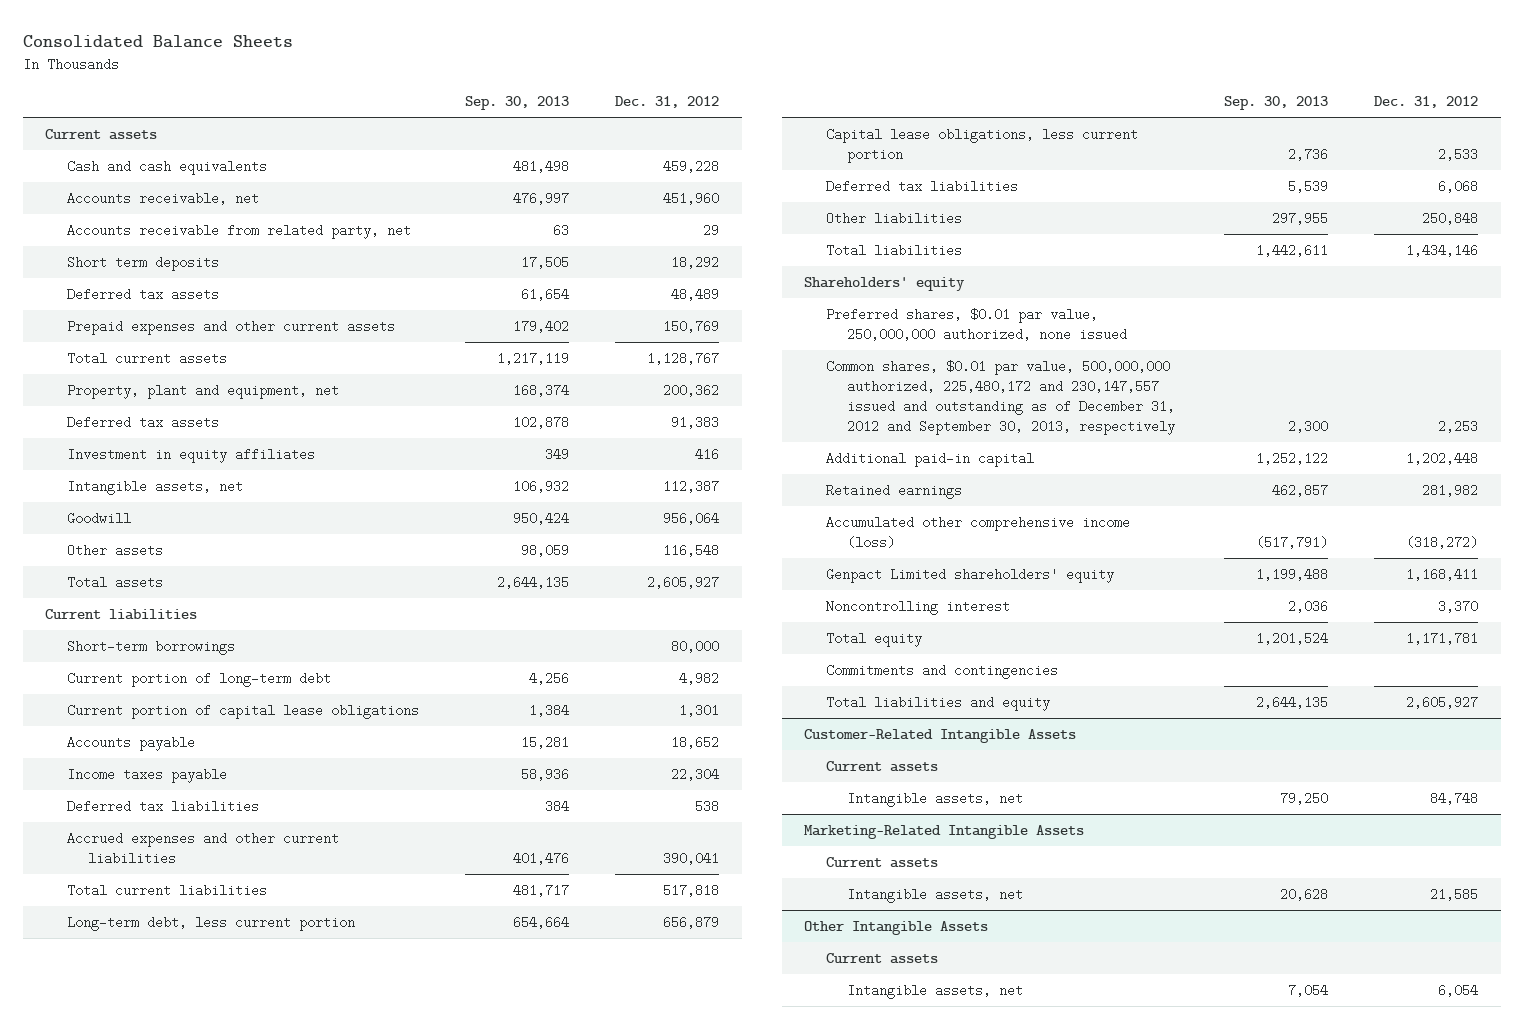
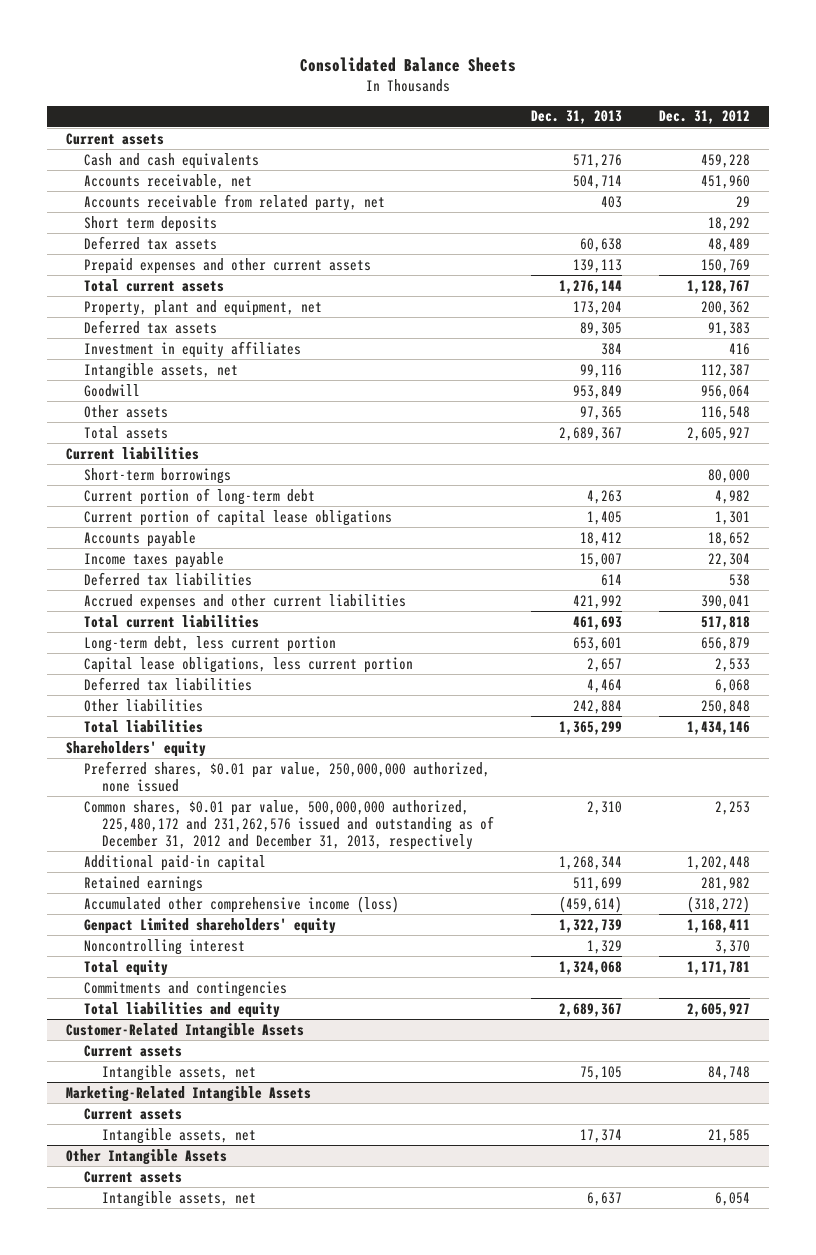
- | Sep. 30, 2013 | Dec. 31, 2012
+ | Dec. 31, 2013 | Dec. 31, 2012
- Common shares, $0.01 par value, 500,000,000 authorized, 225,480,172 and 230,147,557 issued and outstanding as of December 31, 2012 and September 30, 2013, respectively | 2,300 | 2,253
+ Common shares, $0.01 par value, 500,000,000 authorized, 225,480,172 and 231,262,576 issued and outstanding as of December 31, 2012 and December 31, 2013, respectively | 2,310 | 2,253

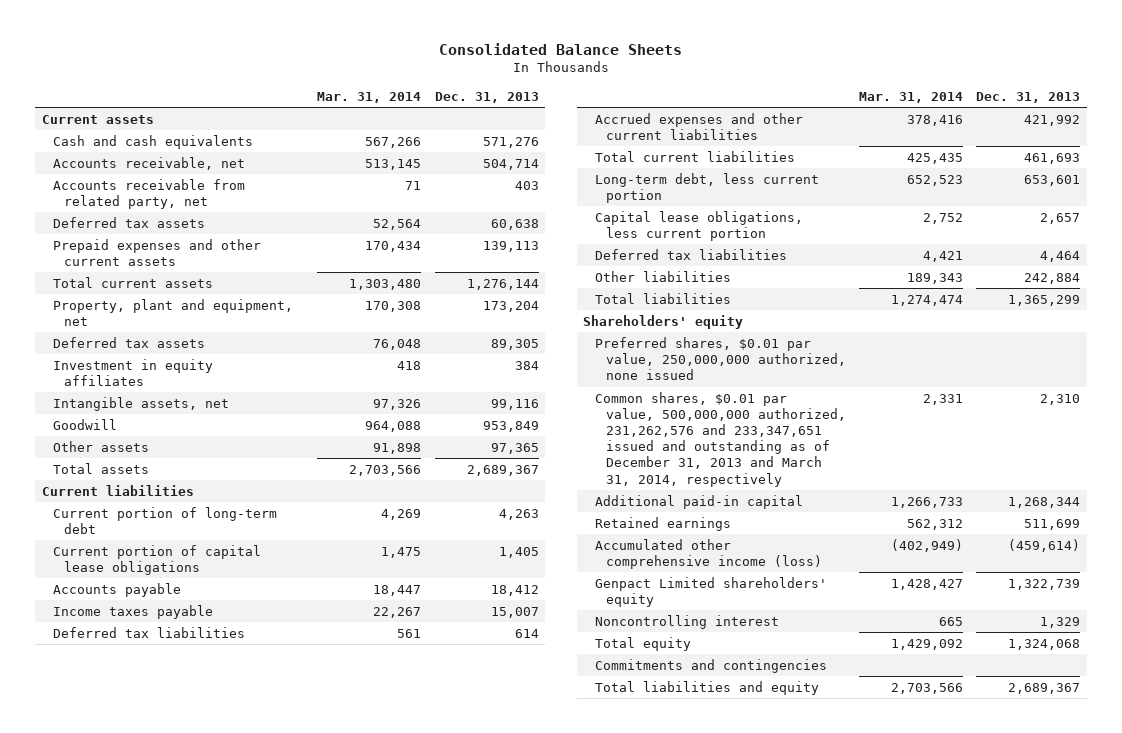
- | Dec. 31, 2013 | Dec. 31, 2012
+ | Mar. 31, 2014 | Dec. 31, 2013
- Short term deposits | | 18,292
- Short-term borrowings | | 80,000
- Common shares, $0.01 par value, 500,000,000 authorized, 225,480,172 and 231,262,576 issued and outstanding as of December 31, 2012 and December 31, 2013, respectively | 2,310 | 2,253
+ Common shares, $0.01 par value, 500,000,000 authorized, 231,262,576 and 233,347,651 issued and outstanding as of December 31, 2013 and March 31, 2014, respectively | 2,331 | 2,310
- Customer-Related Intangible Assets
- Current assets
- Intangible assets, net | 75,105 | 84,748
- Marketing-Related Intangible Assets
- Current assets
- Intangible assets, net | 17,374 | 21,585
- Other Intangible Assets
- Current assets
- Intangible assets, net | 6,637 | 6,054

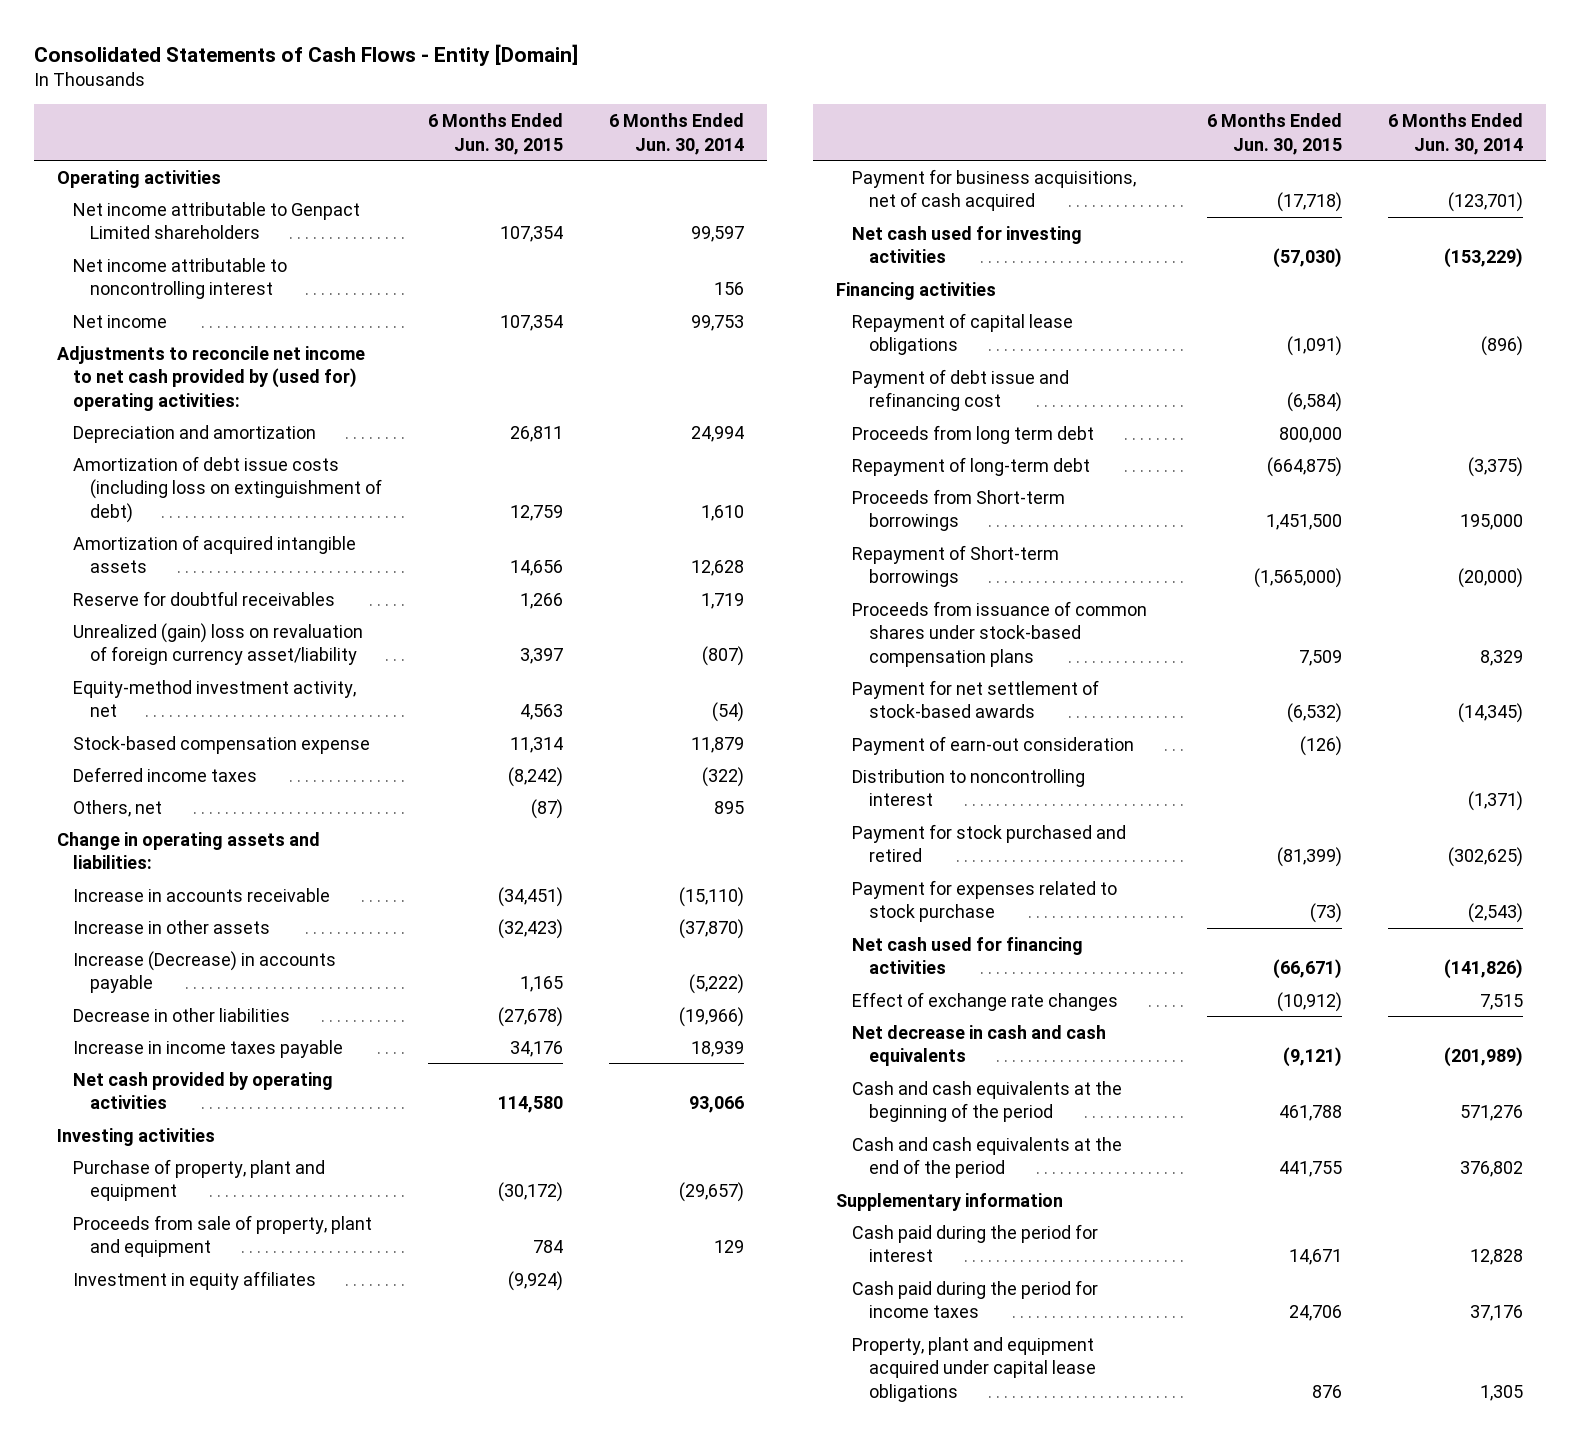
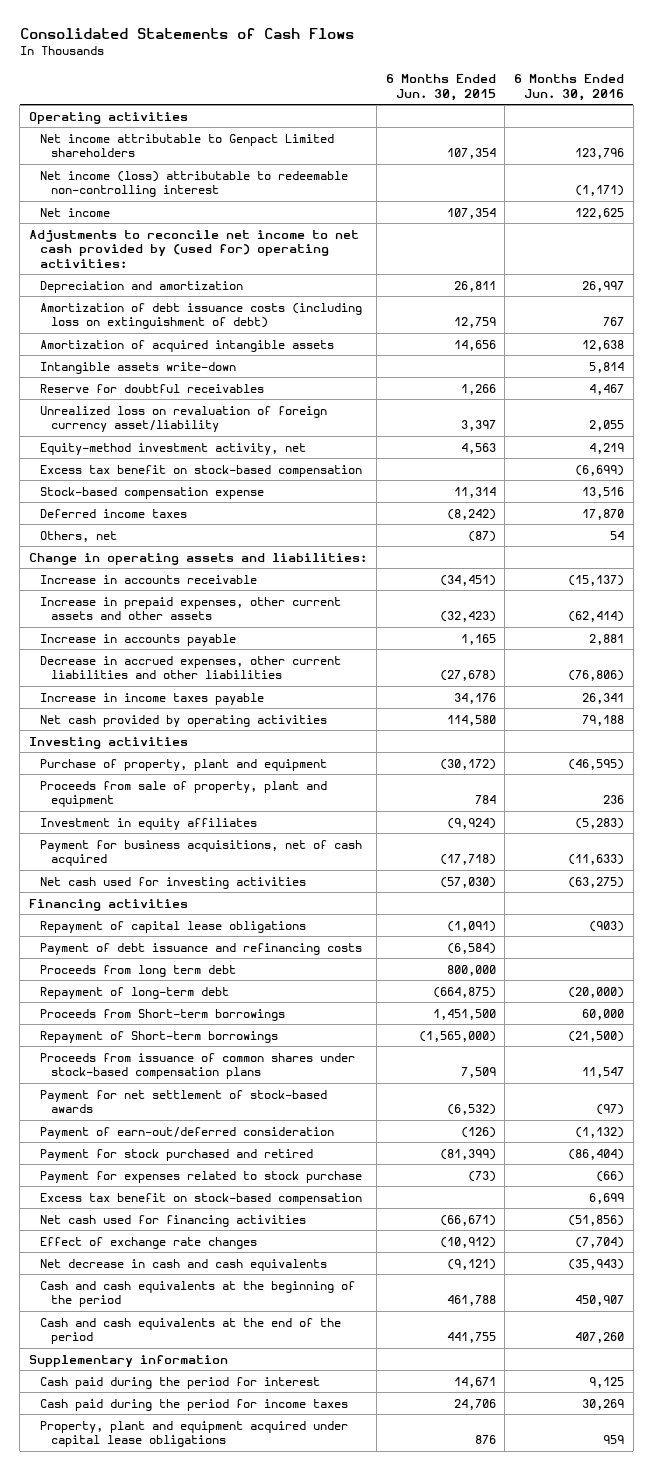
- Consolidated Statements of Cash Flows - Entity [Domain]
+ Consolidated Statements of Cash Flows
- | 6 Months Ended Jun. 30, 2015 | 6 Months Ended Jun. 30, 2014
+ | 6 Months Ended Jun. 30, 2015 | 6 Months Ended Jun. 30, 2016
- Net income attributable to noncontrolling interest | | 156
+ Net income (loss) attributable to redeemable non-controlling interest | | (1,171)
- Amortization of debt issue costs (including loss on extinguishment of debt) | 12,759 | 1,610
+ Amortization of debt issuance costs (including loss on extinguishment of debt) | 12,759 | 767
+ Intangible assets write-down | | 5,814
- Unrealized (gain) loss on revaluation of foreign currency asset/liability | 3,397 | (807)
+ Unrealized loss on revaluation of foreign currency asset/liability | 3,397 | 2,055
+ Excess tax benefit on stock-based compensation | | (6,699)
- Increase in other assets | (32,423) | (37,870)
- Increase (Decrease) in accounts payable | 1,165 | (5,222)
- Decrease in other liabilities | (27,678) | (19,966)
+ Increase in prepaid expenses, other current assets and other assets | (32,423) | (62,414)
+ Increase in accounts payable | 1,165 | 2,881
+ Decrease in accrued expenses, other current liabilities and other liabilities | (27,678) | (76,806)
- Payment of debt issue and refinancing cost | (6,584) |
+ Payment of debt issuance and refinancing costs | (6,584) |
- Payment of earn-out consideration | (126) |
- Distribution to noncontrolling interest | | (1,371)
+ Payment of earn-out/deferred consideration | (126) | (1,132)
+ Excess tax benefit on stock-based compensation | | 6,699

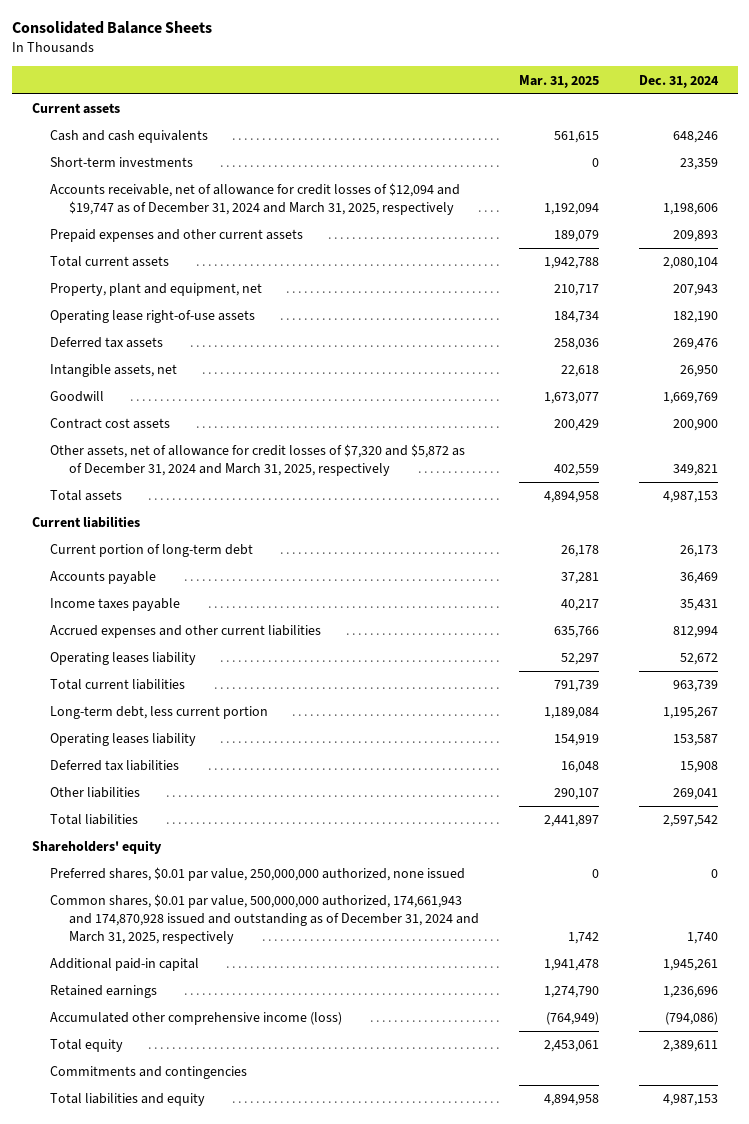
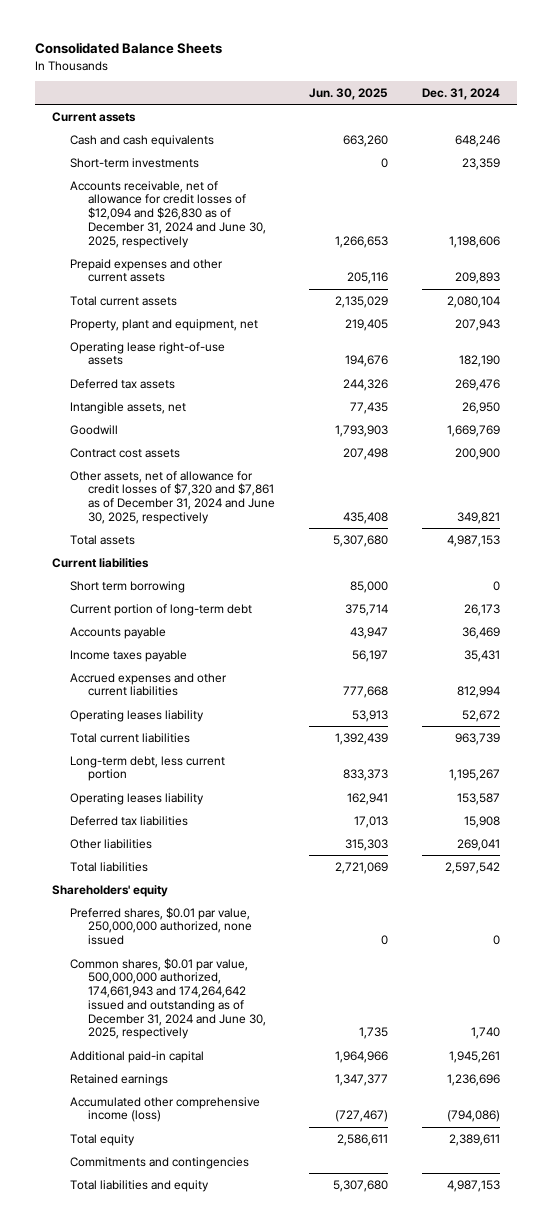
- | Mar. 31, 2025 | Dec. 31, 2024
+ | Jun. 30, 2025 | Dec. 31, 2024
- Accounts receivable, net of allowance for credit losses of $12,094 and $19,747 as of December 31, 2024 and March 31, 2025, respectively | 1,192,094 | 1,198,606
+ Accounts receivable, net of allowance for credit losses of $12,094 and $26,830 as of December 31, 2024 and June 30, 2025, respectively | 1,266,653 | 1,198,606
- Other assets, net of allowance for credit losses of $7,320 and $5,872 as of December 31, 2024 and March 31, 2025, respectively | 402,559 | 349,821
+ Other assets, net of allowance for credit losses of $7,320 and $7,861 as of December 31, 2024 and June 30, 2025, respectively | 435,408 | 349,821
+ Short term borrowing | 85,000 | 0
- Common shares, $0.01 par value, 500,000,000 authorized, 174,661,943 and 174,870,928 issued and outstanding as of December 31, 2024 and March 31, 2025, respectively | 1,742 | 1,740
+ Common shares, $0.01 par value, 500,000,000 authorized, 174,661,943 and 174,264,642 issued and outstanding as of December 31, 2024 and June 30, 2025, respectively | 1,735 | 1,740

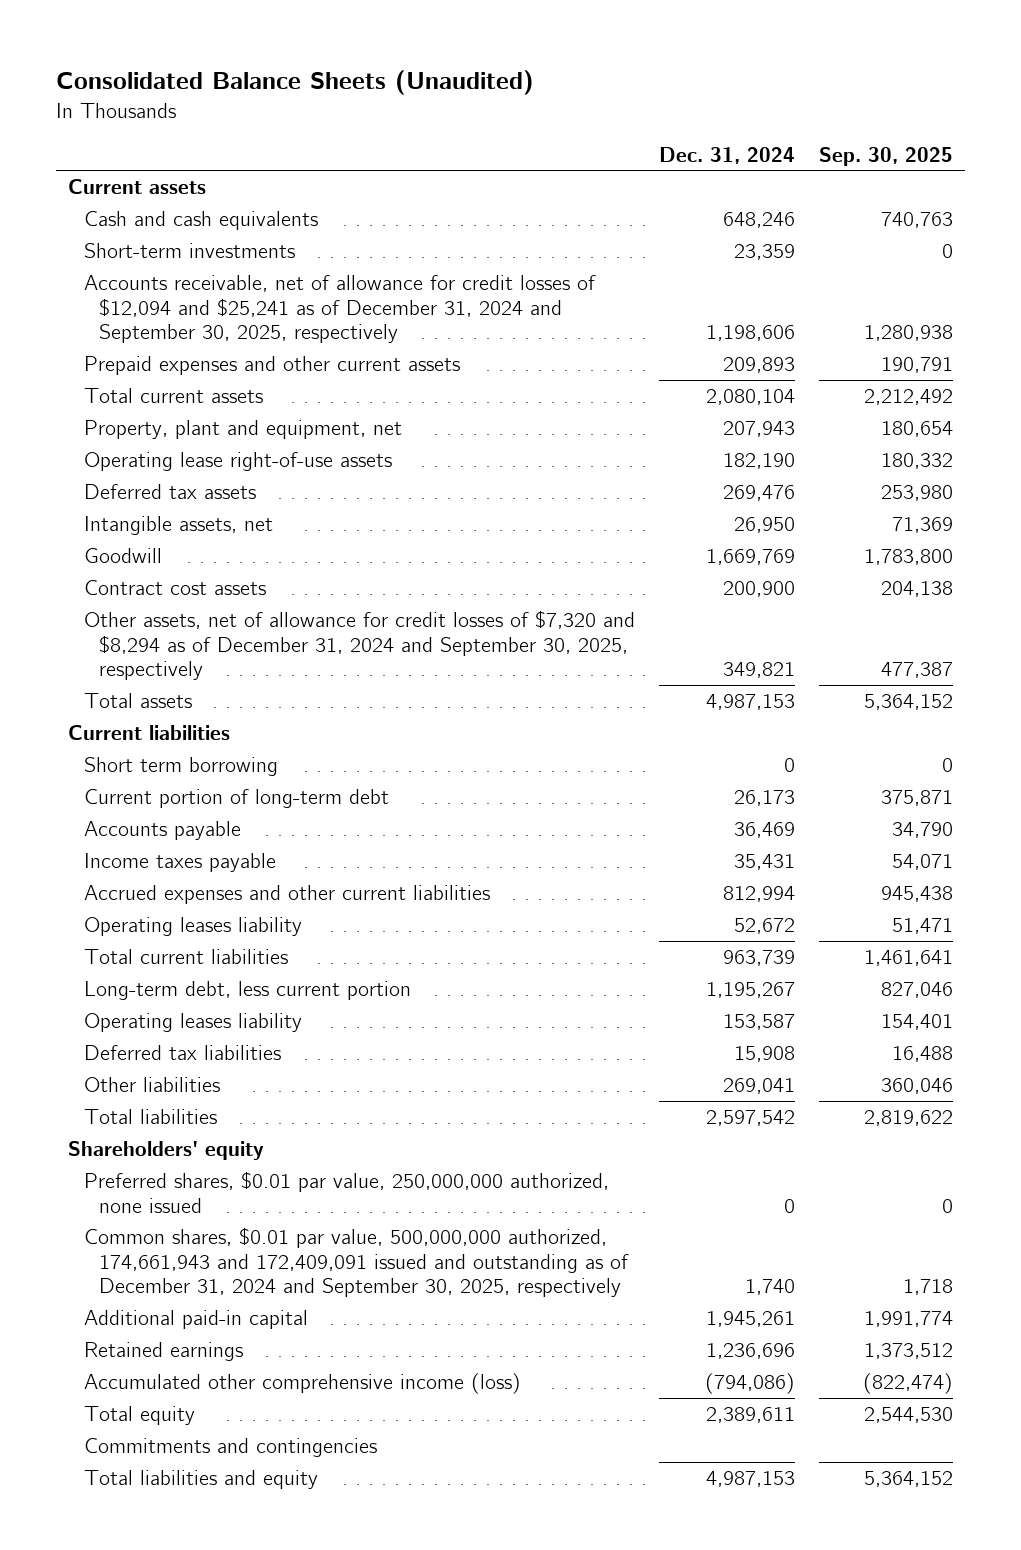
- Consolidated Balance Sheets
+ Consolidated Balance Sheets (Unaudited)
- | Jun. 30, 2025 | Dec. 31, 2024
+ | Dec. 31, 2024 | Sep. 30, 2025
- Accounts receivable, net of allowance for credit losses of $12,094 and $26,830 as of December 31, 2024 and June 30, 2025, respectively | 1,266,653 | 1,198,606
+ Accounts receivable, net of allowance for credit losses of $12,094 and $25,241 as of December 31, 2024 and September 30, 2025, respectively | 1,198,606 | 1,280,938
- Other assets, net of allowance for credit losses of $7,320 and $7,861 as of December 31, 2024 and June 30, 2025, respectively | 435,408 | 349,821
+ Other assets, net of allowance for credit losses of $7,320 and $8,294 as of December 31, 2024 and September 30, 2025, respectively | 349,821 | 477,387
- Common shares, $0.01 par value, 500,000,000 authorized, 174,661,943 and 174,264,642 issued and outstanding as of December 31, 2024 and June 30, 2025, respectively | 1,735 | 1,740
+ Common shares, $0.01 par value, 500,000,000 authorized, 174,661,943 and 172,409,091 issued and outstanding as of December 31, 2024 and September 30, 2025, respectively | 1,740 | 1,718

